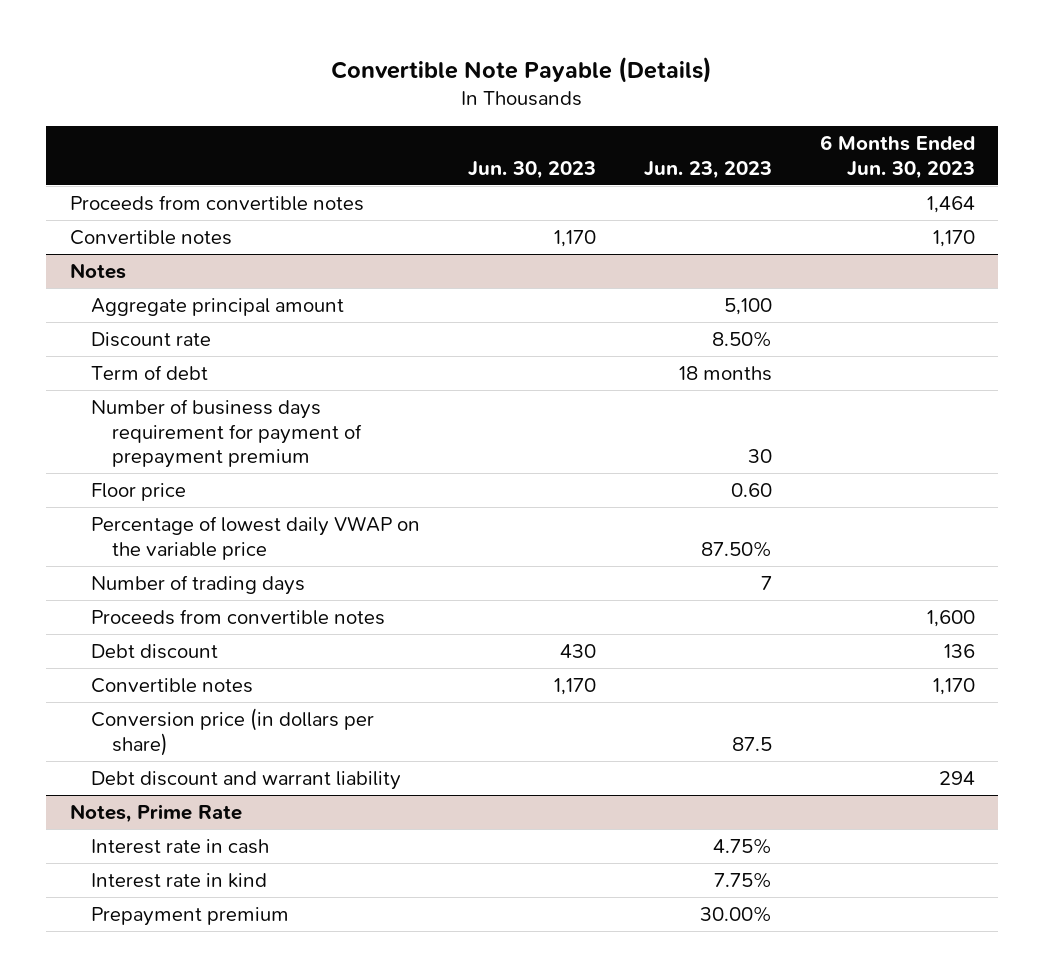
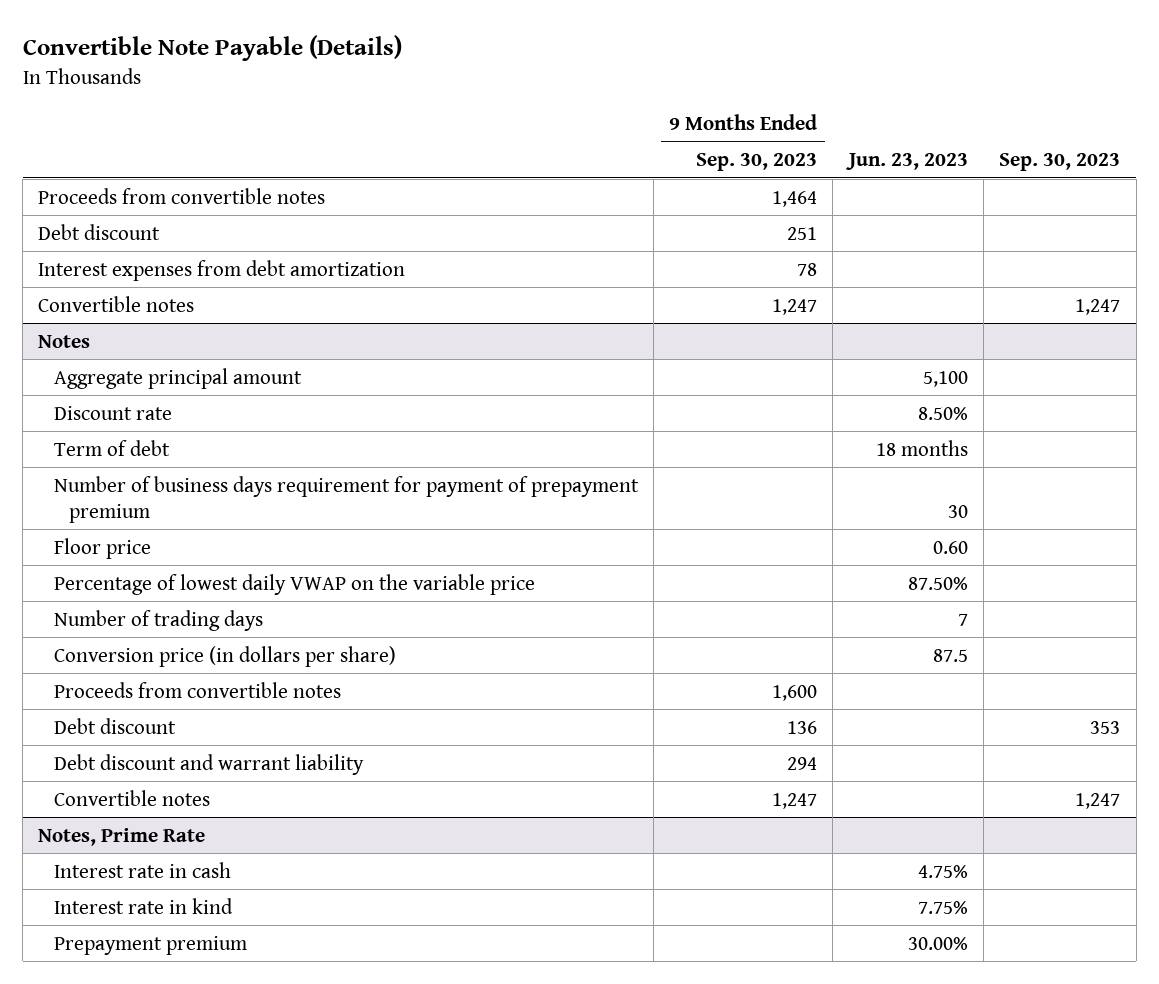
- | Jun. 30, 2023 | Jun. 23, 2023 | 6 Months Ended Jun. 30, 2023
+ | 9 Months Ended Sep. 30, 2023 | Jun. 23, 2023 | Sep. 30, 2023
+ Debt discount | 251 | |
+ Interest expenses from debt amortization | 78 | |
@ Notes
moved up: Conversion price (in dollars per share) | | 87.5 |
moved down: Convertible notes | 1,247 | | 1,247

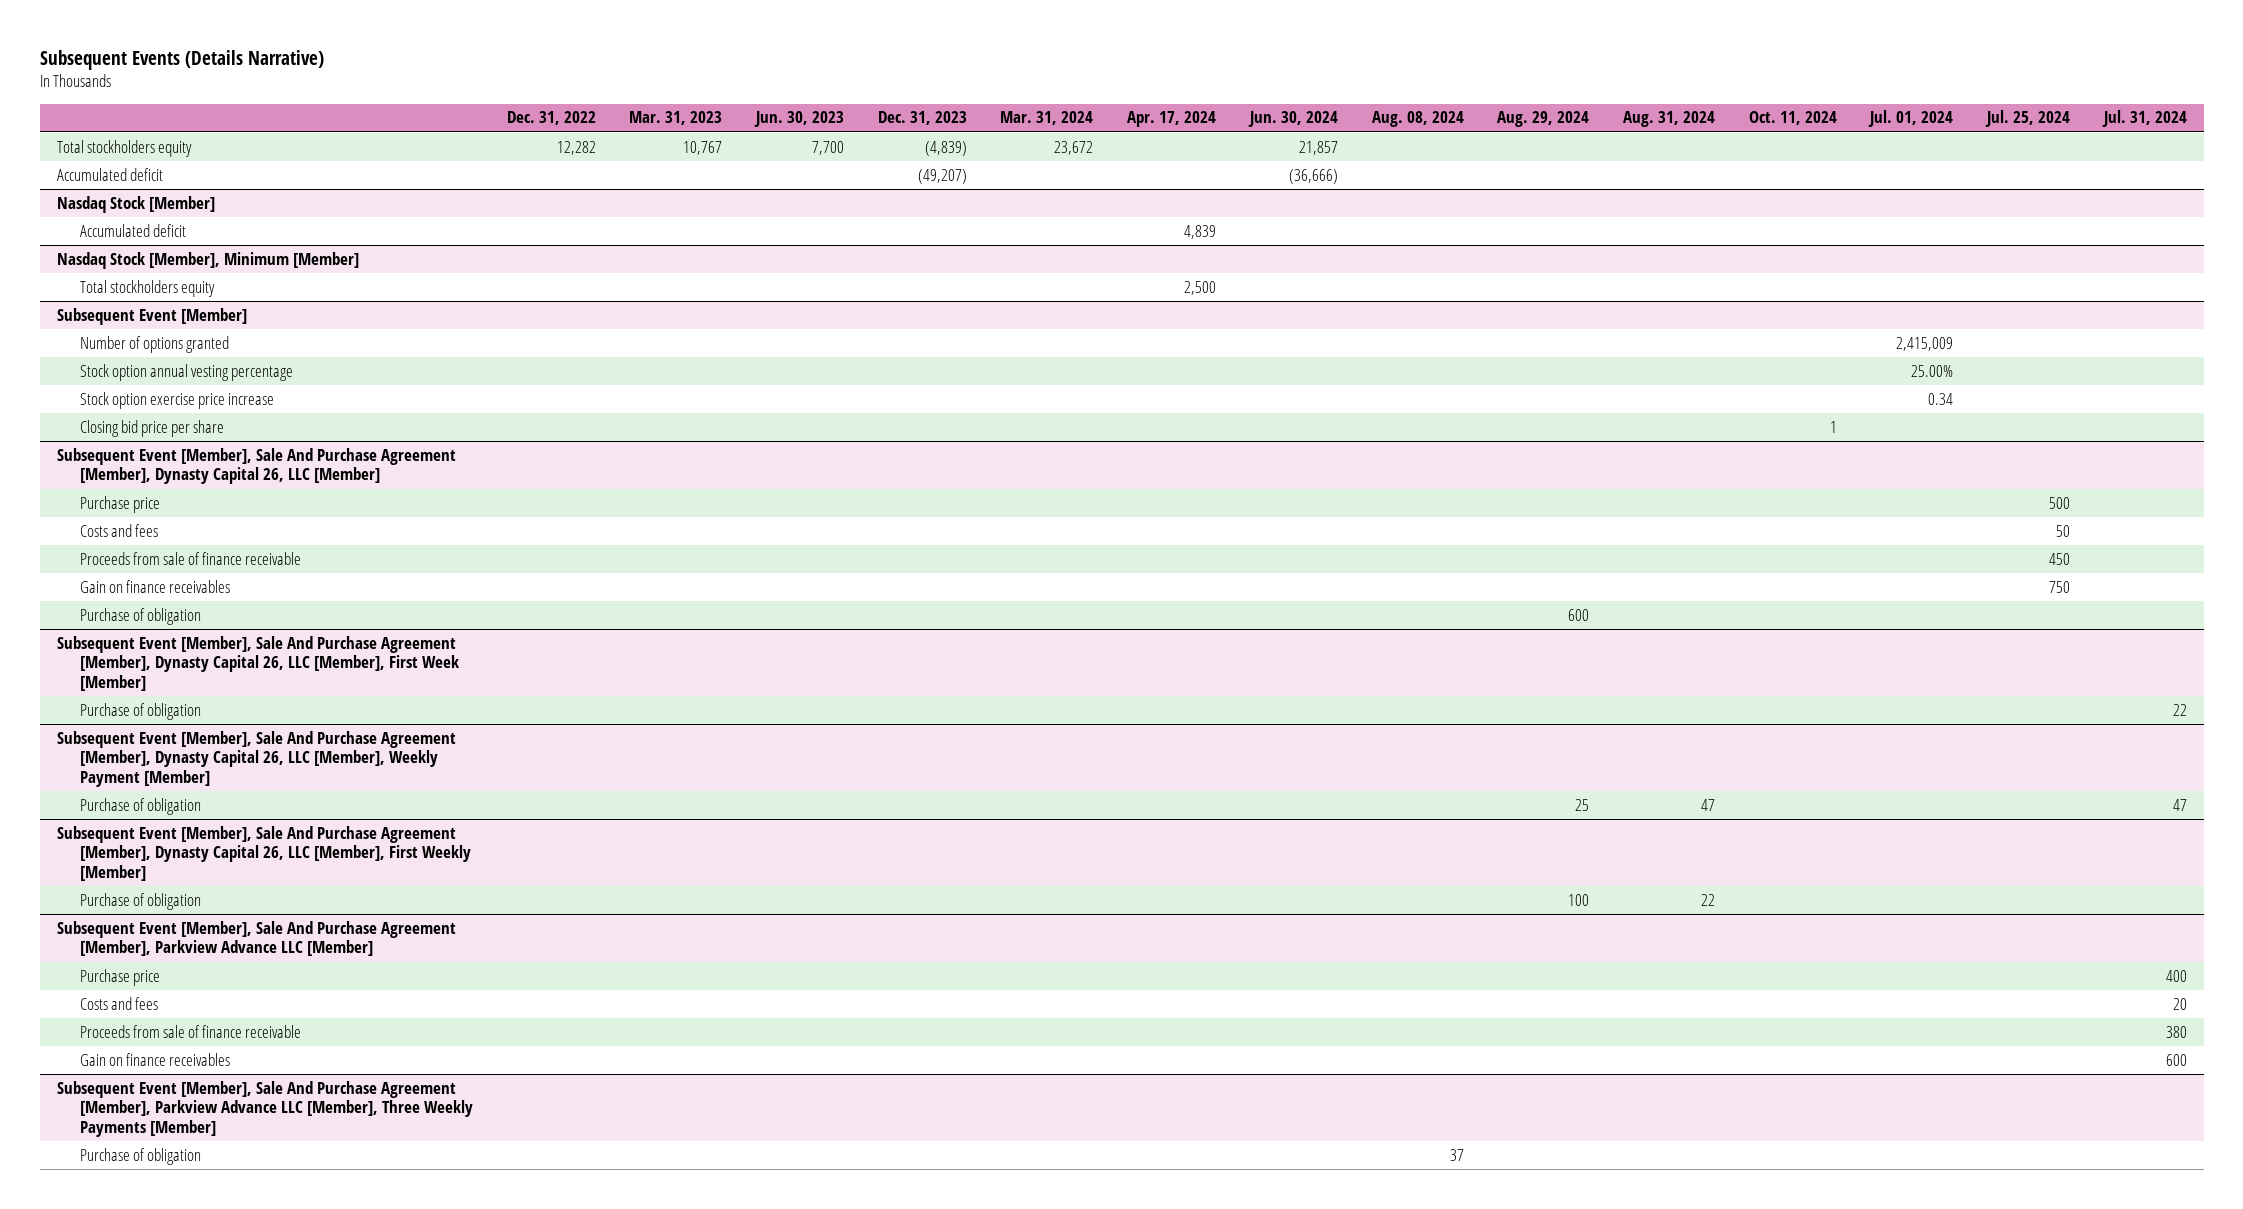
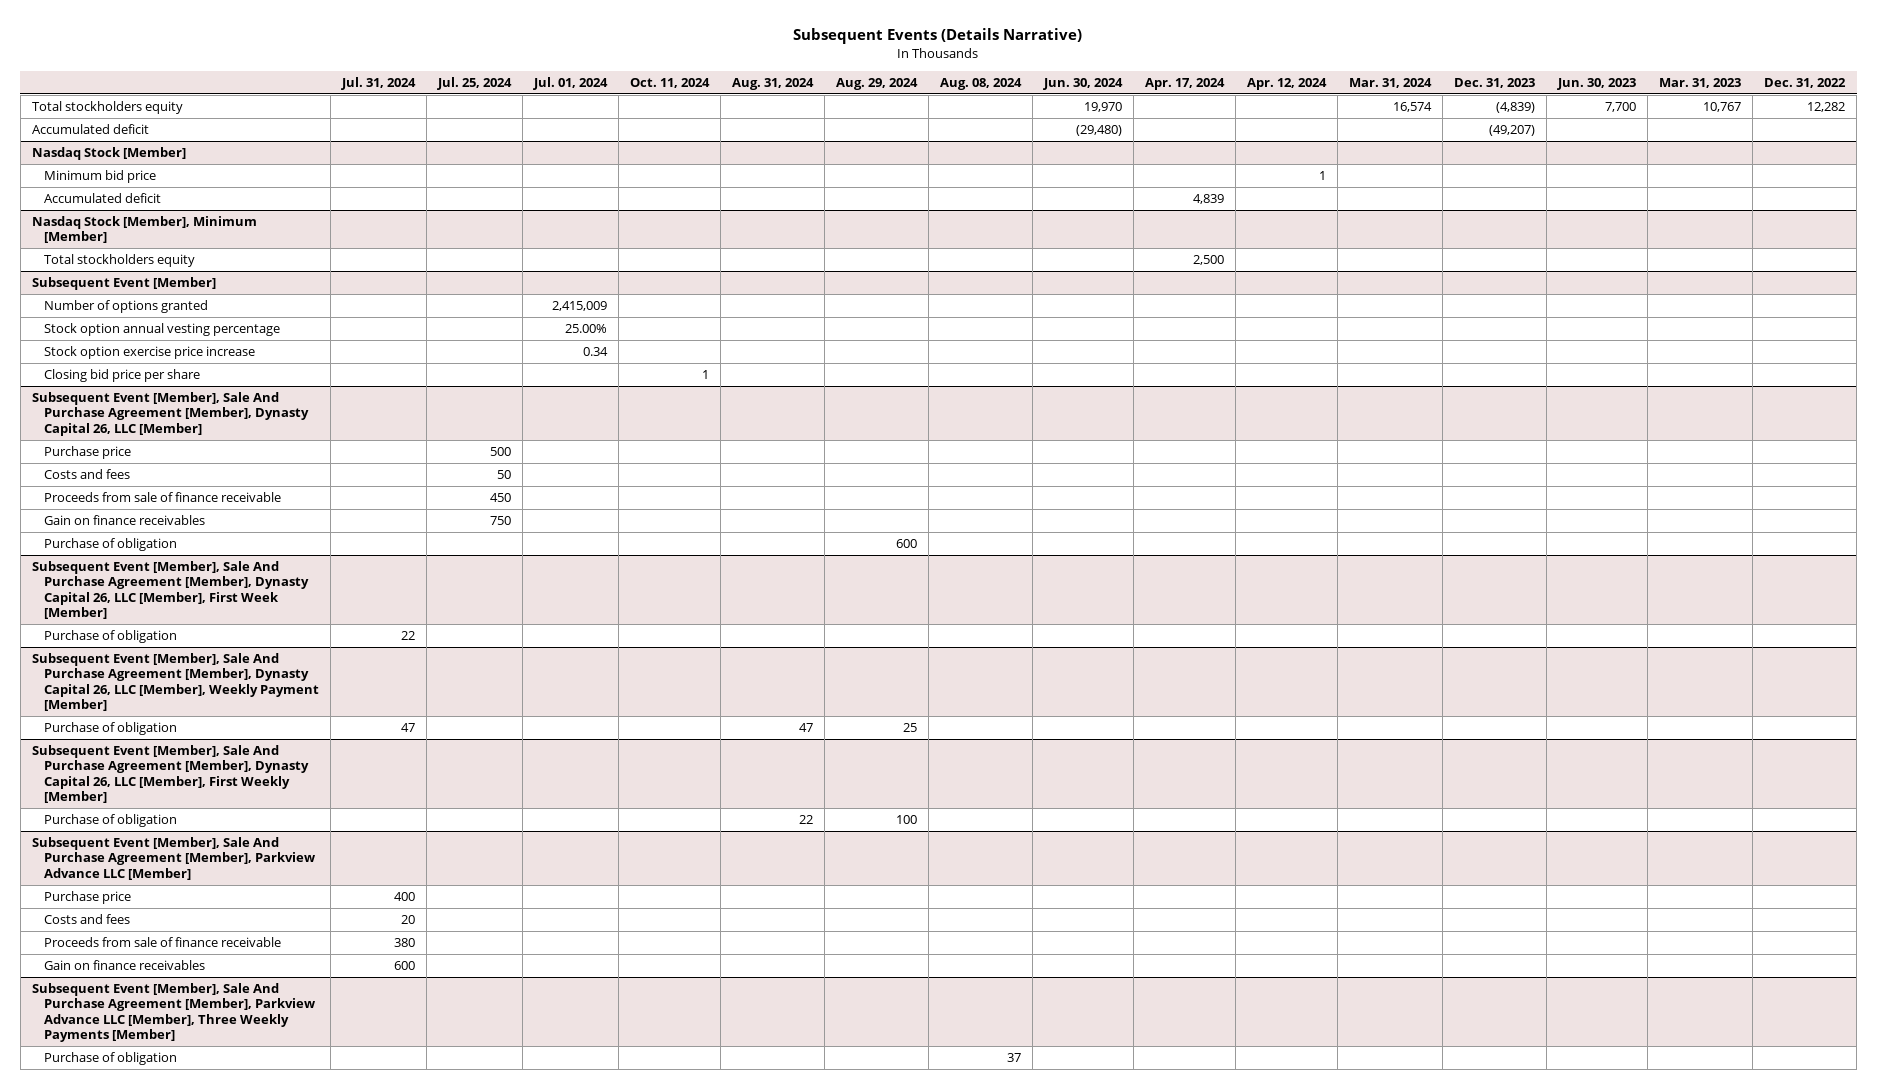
- | Dec. 31, 2022 | Mar. 31, 2023 | Jun. 30, 2023 | Dec. 31, 2023 | Mar. 31, 2024 | Apr. 17, 2024 | Jun. 30, 2024 | Aug. 08, 2024 | Aug. 29, 2024 | Aug. 31, 2024 | Oct. 11, 2024 | Jul. 01, 2024 | Jul. 25, 2024 | Jul. 31, 2024
+ | Jul. 31, 2024 | Jul. 25, 2024 | Jul. 01, 2024 | Oct. 11, 2024 | Aug. 31, 2024 | Aug. 29, 2024 | Aug. 08, 2024 | Jun. 30, 2024 | Apr. 17, 2024 | Apr. 12, 2024 | Mar. 31, 2024 | Dec. 31, 2023 | Jun. 30, 2023 | Mar. 31, 2023 | Dec. 31, 2022
- Total stockholders equity | 12,282 | 10,767 | 7,700 | (4,839) | 23,672 | | 21,857 | | | | | | |
- Accumulated deficit | | | | (49,207) | | | (36,666) | | | | | | |
+ Total stockholders equity | | | | | | | | 19,970 | | | 16,574 | (4,839) | 7,700 | 10,767 | 12,282
+ Accumulated deficit | | | | | | | | (29,480) | | | | (49,207) | | |
@ Nasdaq Stock [Member]
+ Minimum bid price | | | | | | | | | | 1 | | | | |

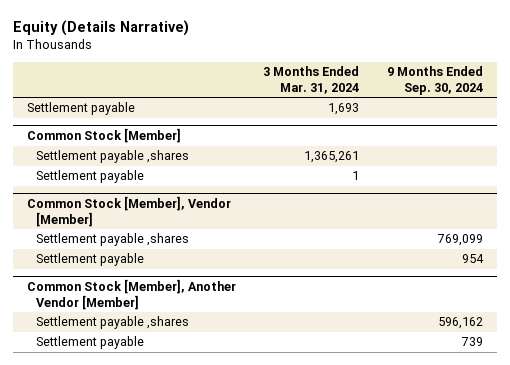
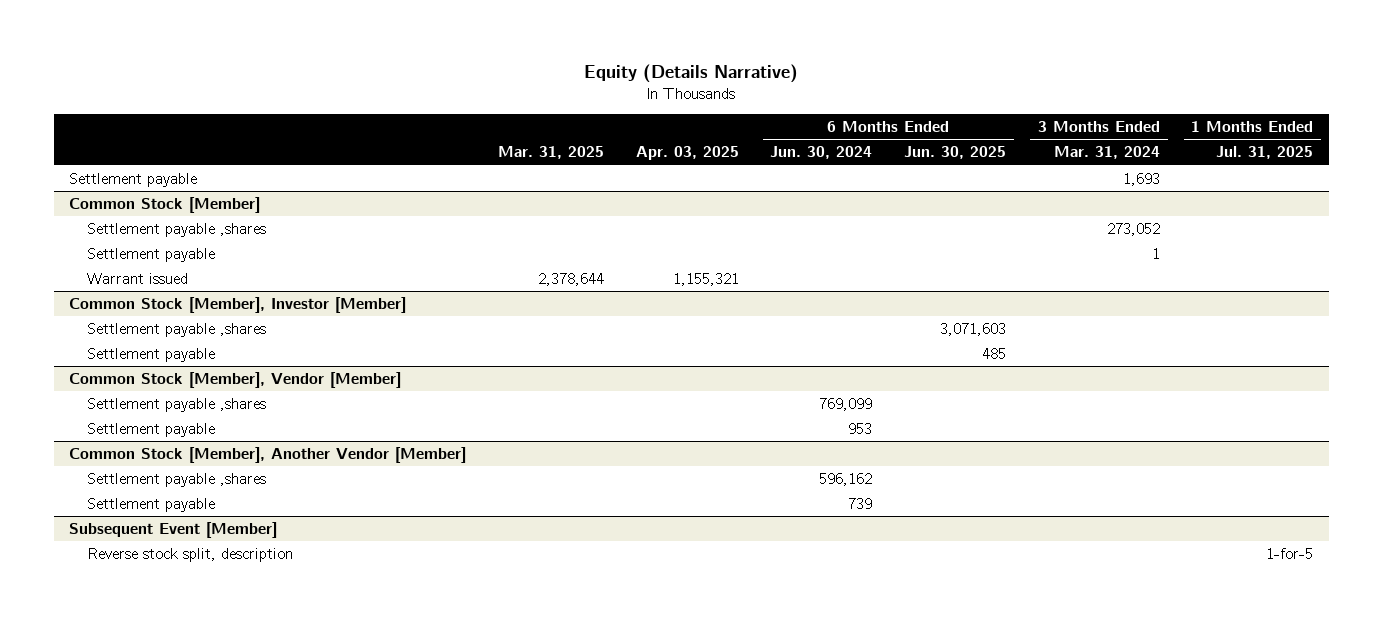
- | 3 Months Ended Mar. 31, 2024 | 9 Months Ended Sep. 30, 2024
+ | Mar. 31, 2025 | Apr. 03, 2025 | 6 Months Ended Jun. 30, 2024 | 6 Months Ended Jun. 30, 2025 | 3 Months Ended Mar. 31, 2024 | 1 Months Ended Jul. 31, 2025
@ Common Stock [Member]
- Settlement payable ,shares | 1,365,261 |
+ Settlement payable ,shares | | | | | 273,052 |
+ Warrant issued | 2,378,644 | 1,155,321 | | | |
+ Common Stock [Member], Investor [Member]
+ Settlement payable ,shares | | | | 3,071,603 | |
+ Settlement payable | | | | 485 | |
+ Subsequent Event [Member]
+ Reverse stock split, description | | | | | | 1-for-5

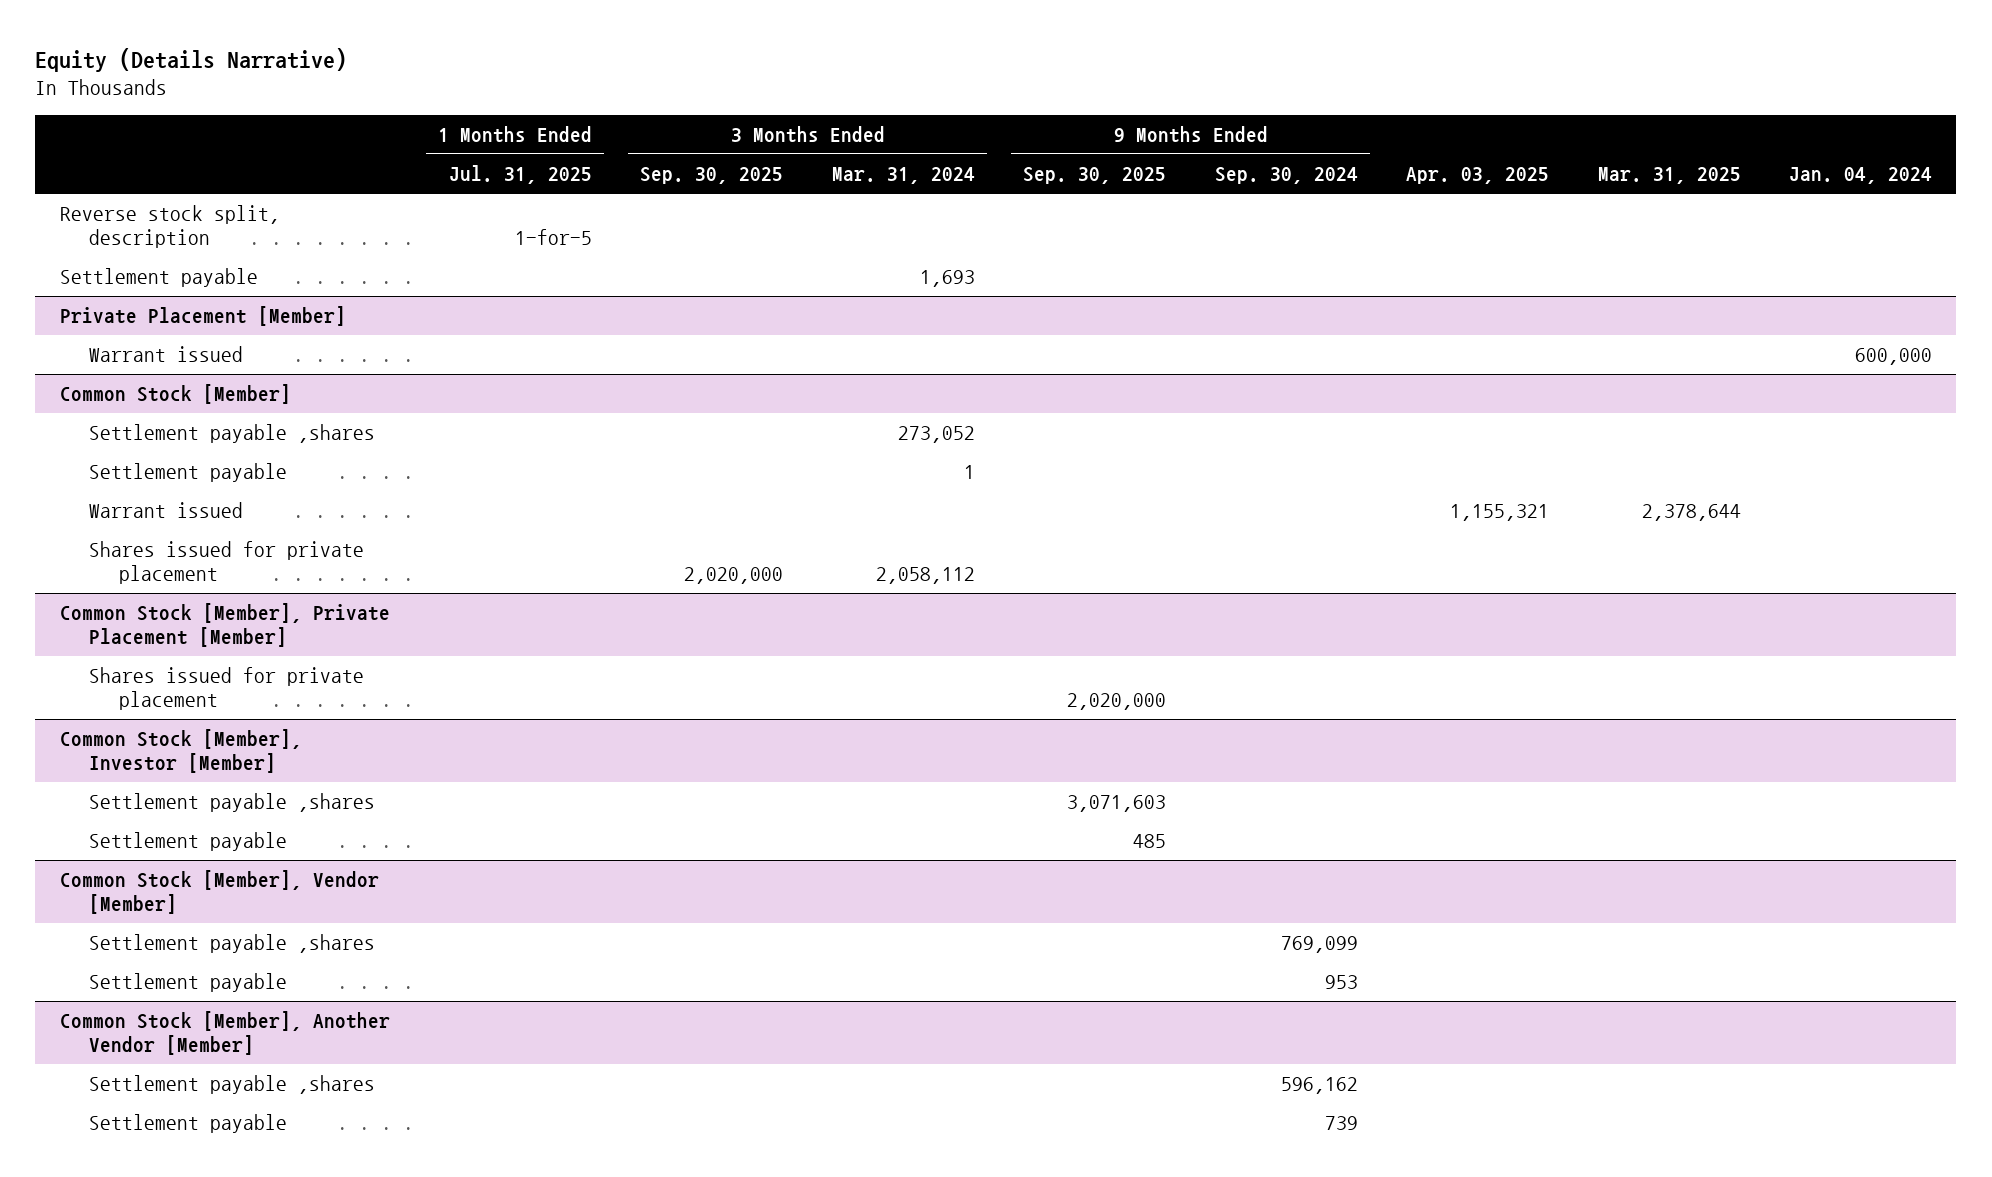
- | Mar. 31, 2025 | Apr. 03, 2025 | 6 Months Ended Jun. 30, 2024 | 6 Months Ended Jun. 30, 2025 | 3 Months Ended Mar. 31, 2024 | 1 Months Ended Jul. 31, 2025
+ | 1 Months Ended Jul. 31, 2025 | 3 Months Ended Sep. 30, 2025 | 3 Months Ended Mar. 31, 2024 | 9 Months Ended Sep. 30, 2025 | 9 Months Ended Sep. 30, 2024 | Apr. 03, 2025 | Mar. 31, 2025 | Jan. 04, 2024
+ Reverse stock split, description | 1-for-5 | | | | | | |
+ Private Placement [Member]
+ Warrant issued | | | | | | | | 600,000
@ Common Stock [Member]
+ Shares issued for private placement | | 2,020,000 | 2,058,112 | | | | |
+ Common Stock [Member], Private Placement [Member]
+ Shares issued for private placement | | | | 2,020,000 | | | |
- Subsequent Event [Member]
- Reverse stock split, description | | | | | | 1-for-5

